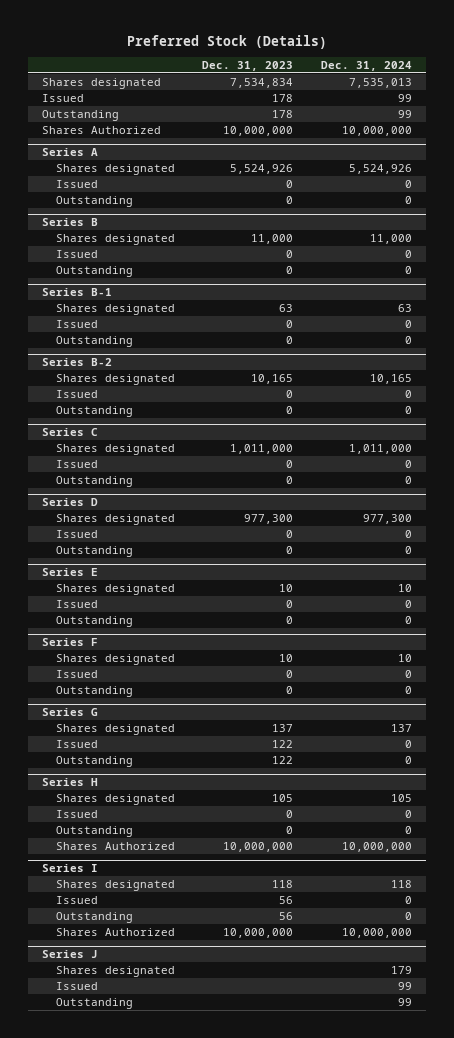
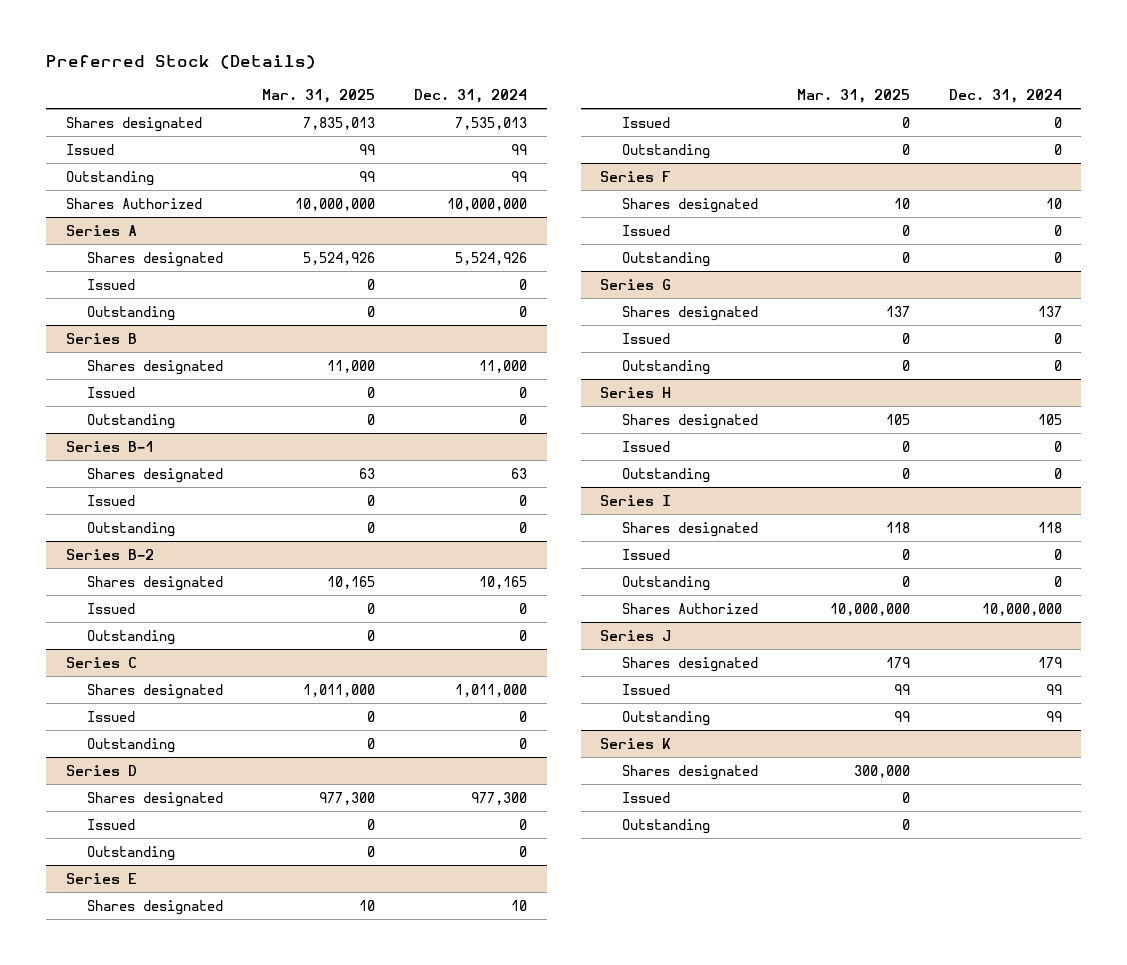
- | Dec. 31, 2023 | Dec. 31, 2024
+ | Mar. 31, 2025 | Dec. 31, 2024
@ Series H
- Shares Authorized | 10,000,000 | 10,000,000
+ Series K
+ Shares designated | 300,000 |
+ Issued | 0 |
+ Outstanding | 0 |

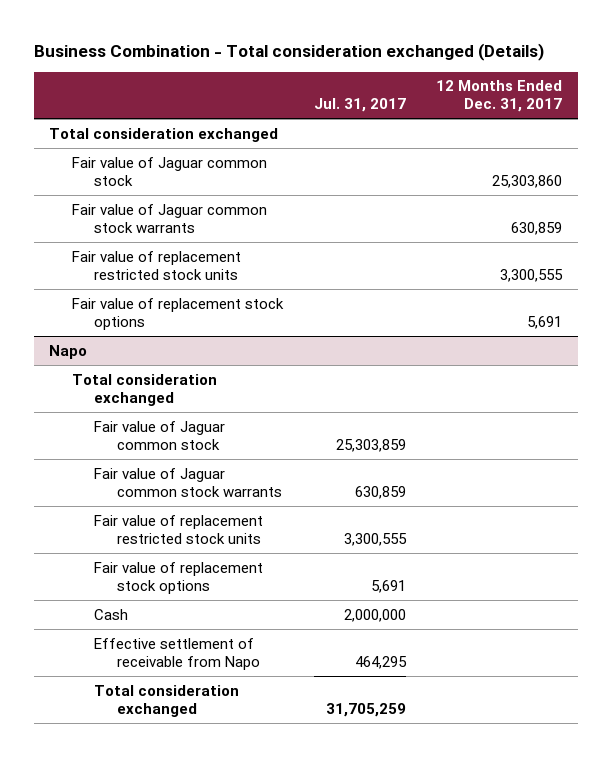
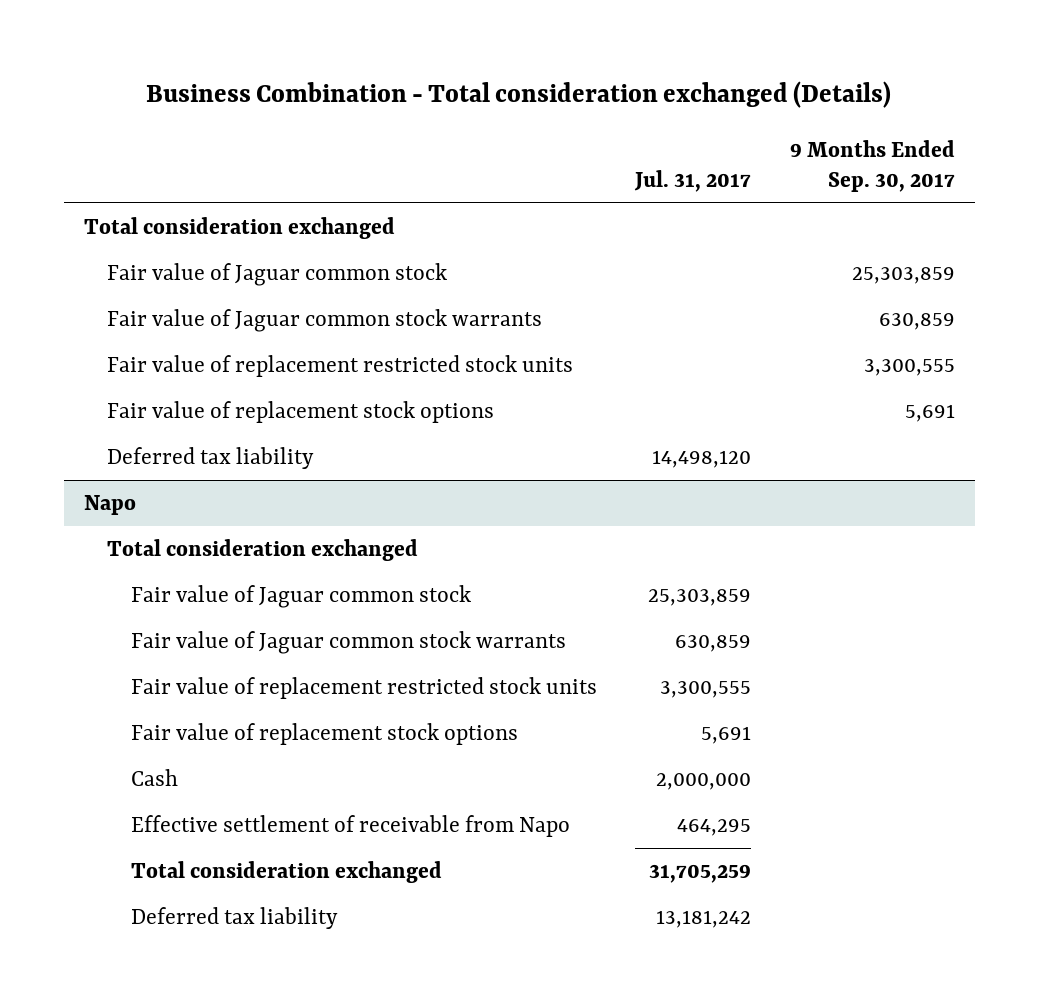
- | Jul. 31, 2017 | 12 Months Ended Dec. 31, 2017
+ | Jul. 31, 2017 | 9 Months Ended Sep. 30, 2017
+ Deferred tax liability | 14,498,120 |
@ Napo
+ Deferred tax liability | 13,181,242 |

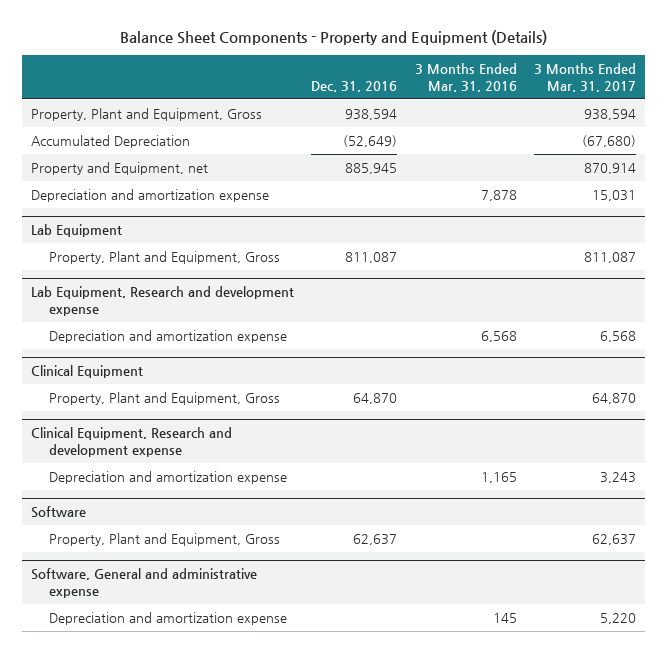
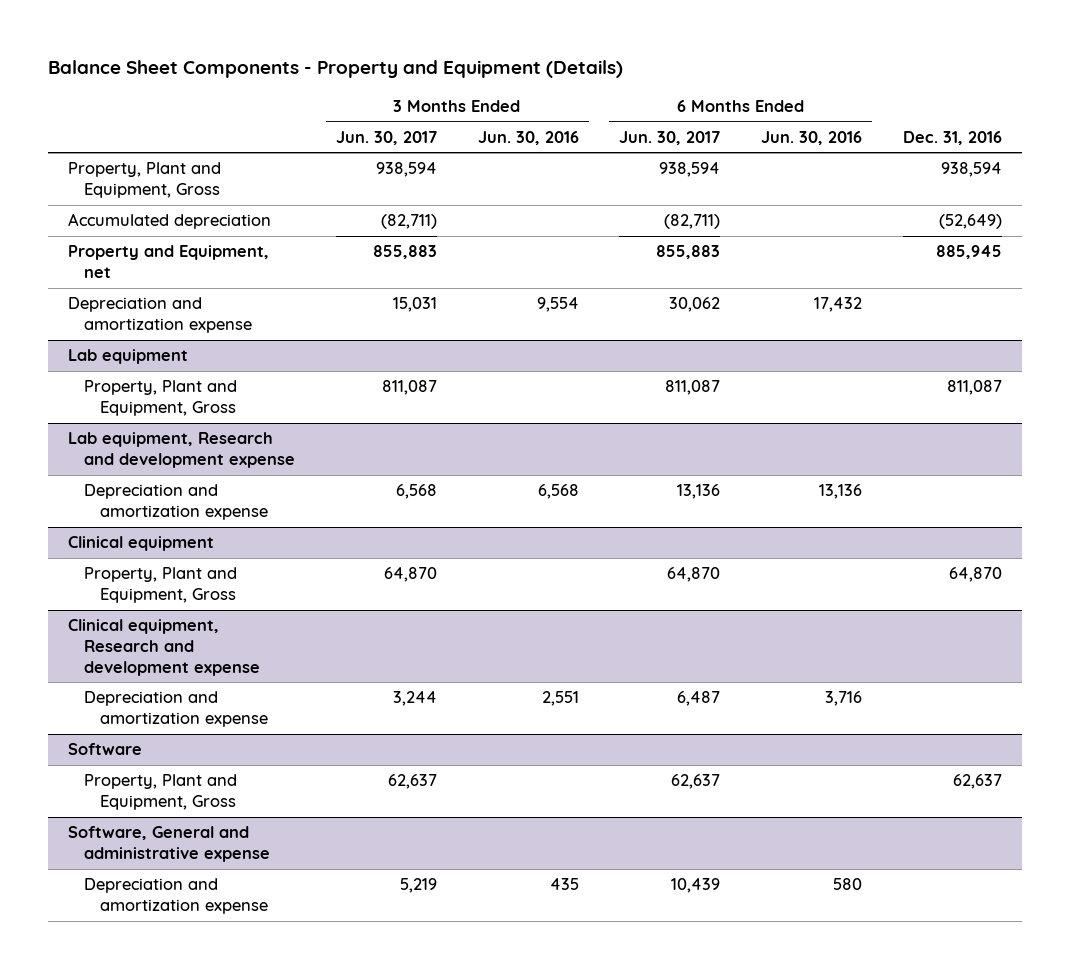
- | Dec. 31, 2016 | 3 Months Ended Mar. 31, 2016 | 3 Months Ended Mar. 31, 2017
+ | 3 Months Ended Jun. 30, 2017 | 3 Months Ended Jun. 30, 2016 | 6 Months Ended Jun. 30, 2017 | 6 Months Ended Jun. 30, 2016 | Dec. 31, 2016
- Accumulated Depreciation | (52,649) | | (67,680)
+ Accumulated depreciation | (82,711) | | (82,711) | | (52,649)
- Lab Equipment
+ Lab equipment
- Lab Equipment, Research and development expense
+ Lab equipment, Research and development expense
- Clinical Equipment
+ Clinical equipment
- Clinical Equipment, Research and development expense
+ Clinical equipment, Research and development expense

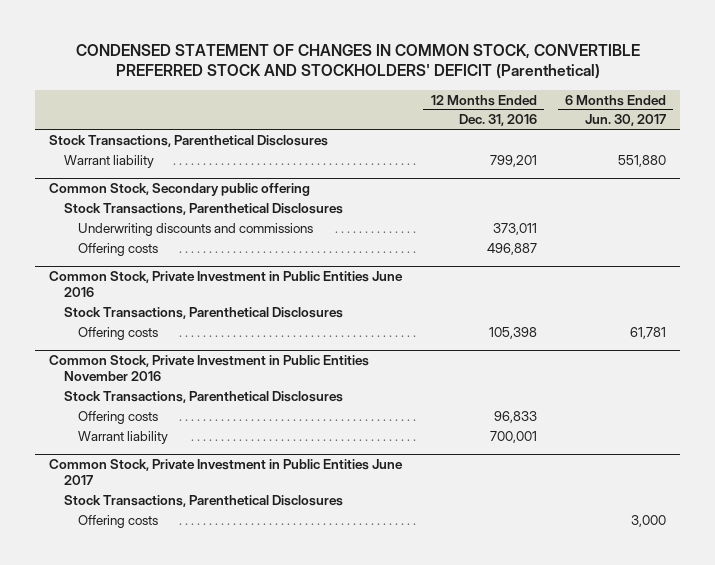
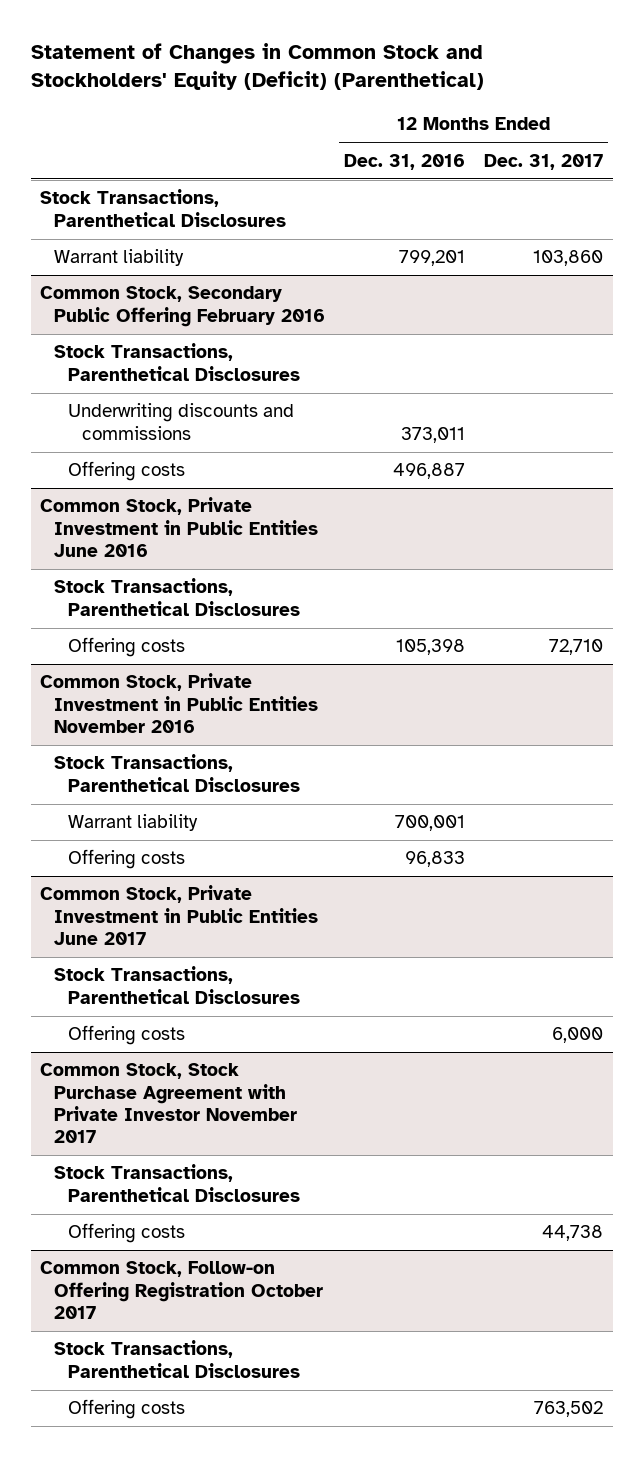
- CONDENSED STATEMENT OF CHANGES IN COMMON STOCK, CONVERTIBLE PREFERRED STOCK AND STOCKHOLDERS' DEFICIT (Parenthetical)
+ Statement of Changes in Common Stock and Stockholders' Equity (Deficit) (Parenthetical)
- | 12 Months Ended Dec. 31, 2016 | 6 Months Ended Jun. 30, 2017
+ | 12 Months Ended Dec. 31, 2016 | 12 Months Ended Dec. 31, 2017
- Common Stock, Secondary public offering
+ Common Stock, Secondary Public Offering February 2016
@ Common Stock, Private Investment in Public Entities November 2016
moved down: Offering costs | 96,833 |
+ Common Stock, Stock Purchase Agreement with Private Investor November 2017
+ Stock Transactions, Parenthetical Disclosures
+ Offering costs | | 44,738
+ Common Stock, Follow-on Offering Registration October 2017
+ Stock Transactions, Parenthetical Disclosures
+ Offering costs | | 763,502

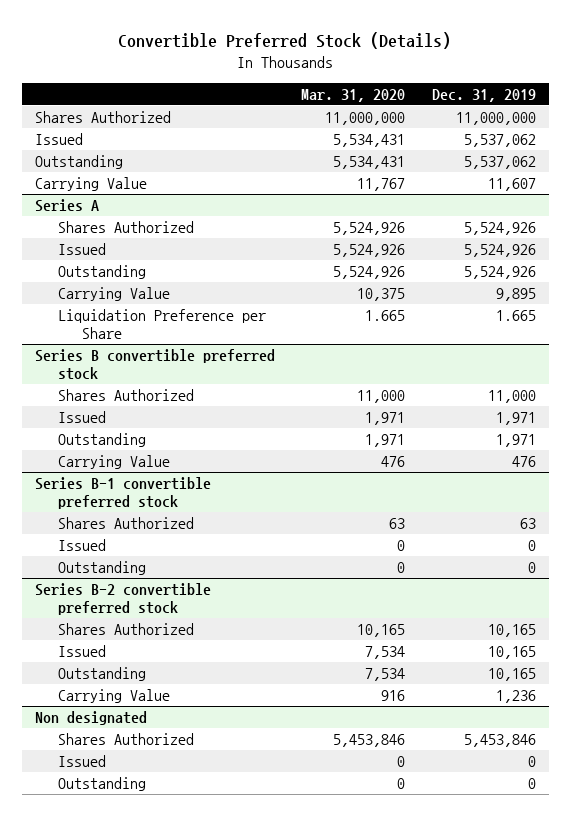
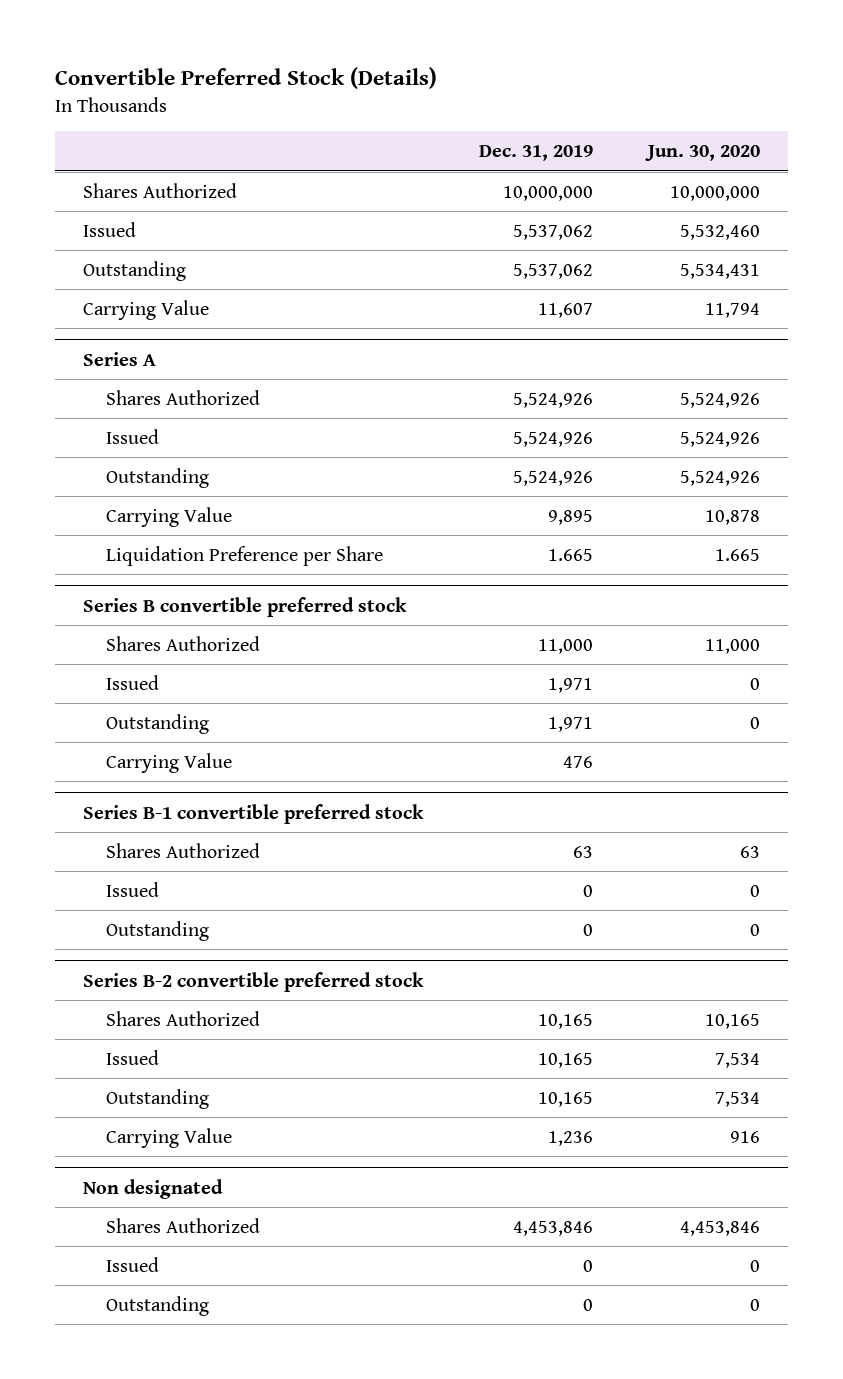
- | Mar. 31, 2020 | Dec. 31, 2019
+ | Dec. 31, 2019 | Jun. 30, 2020
- Shares Authorized | 11,000,000 | 11,000,000
+ Shares Authorized | 10,000,000 | 10,000,000
@ Non designated
- Shares Authorized | 5,453,846 | 5,453,846
+ Shares Authorized | 4,453,846 | 4,453,846

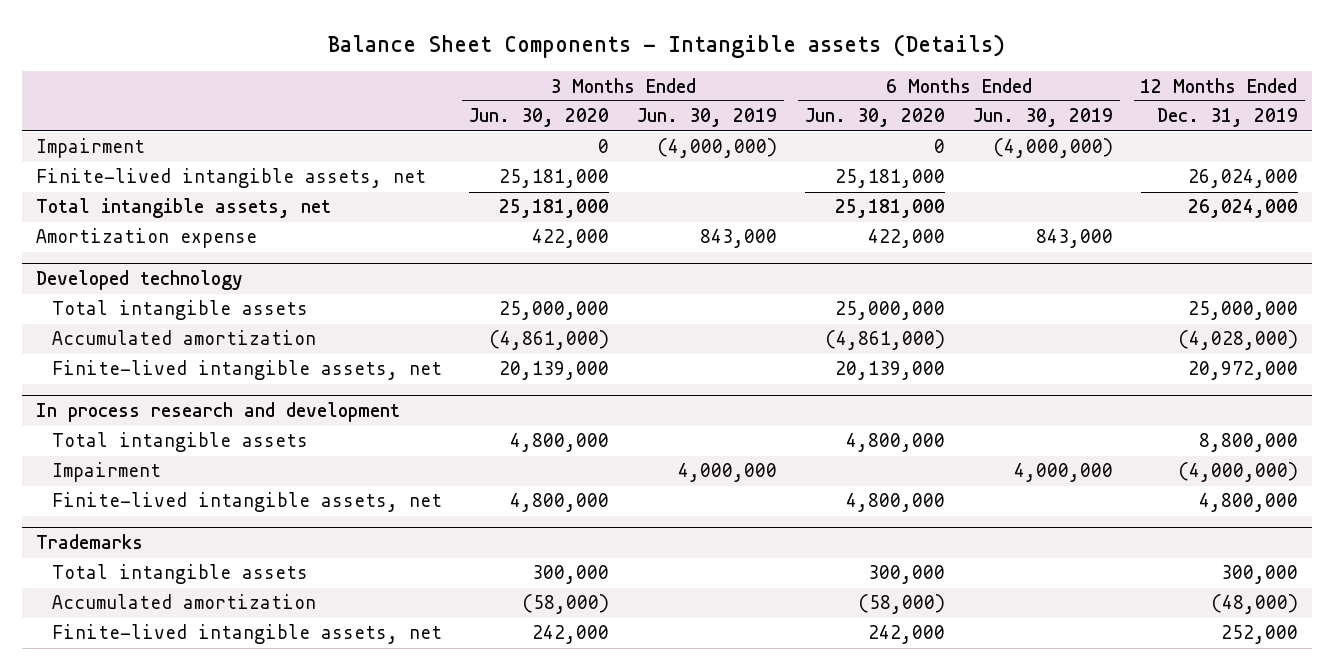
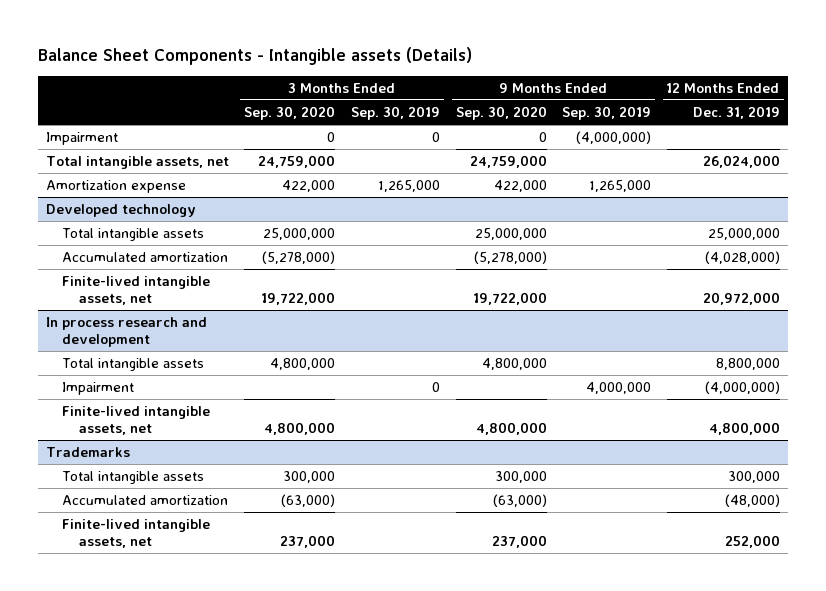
- | 3 Months Ended Jun. 30, 2020 | 3 Months Ended Jun. 30, 2019 | 6 Months Ended Jun. 30, 2020 | 6 Months Ended Jun. 30, 2019 | 12 Months Ended Dec. 31, 2019
+ | 3 Months Ended Sep. 30, 2020 | 3 Months Ended Sep. 30, 2019 | 9 Months Ended Sep. 30, 2020 | 9 Months Ended Sep. 30, 2019 | 12 Months Ended Dec. 31, 2019
- Finite-lived intangible assets, net | 25,181,000 | | 25,181,000 | | 26,024,000

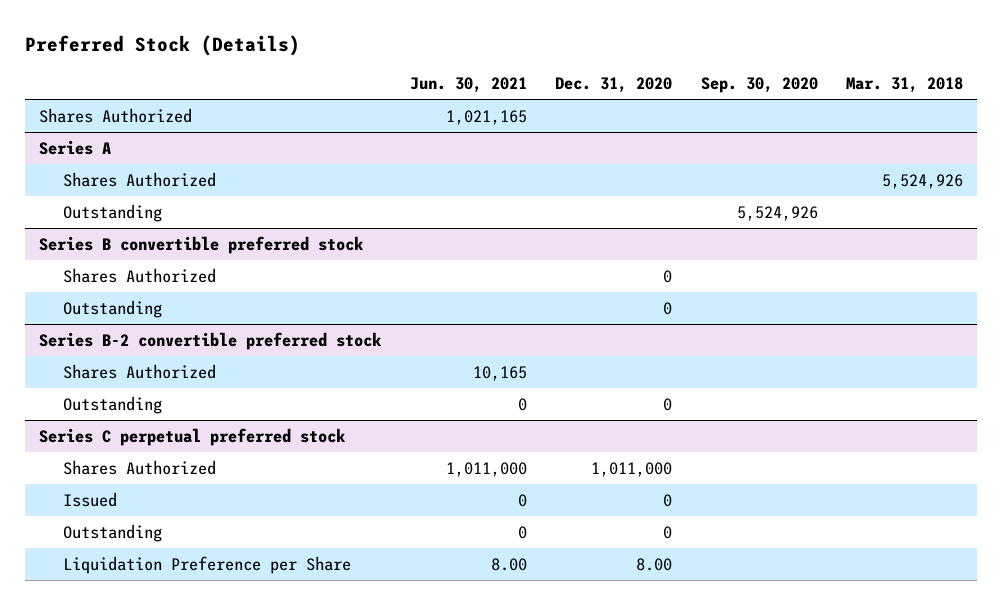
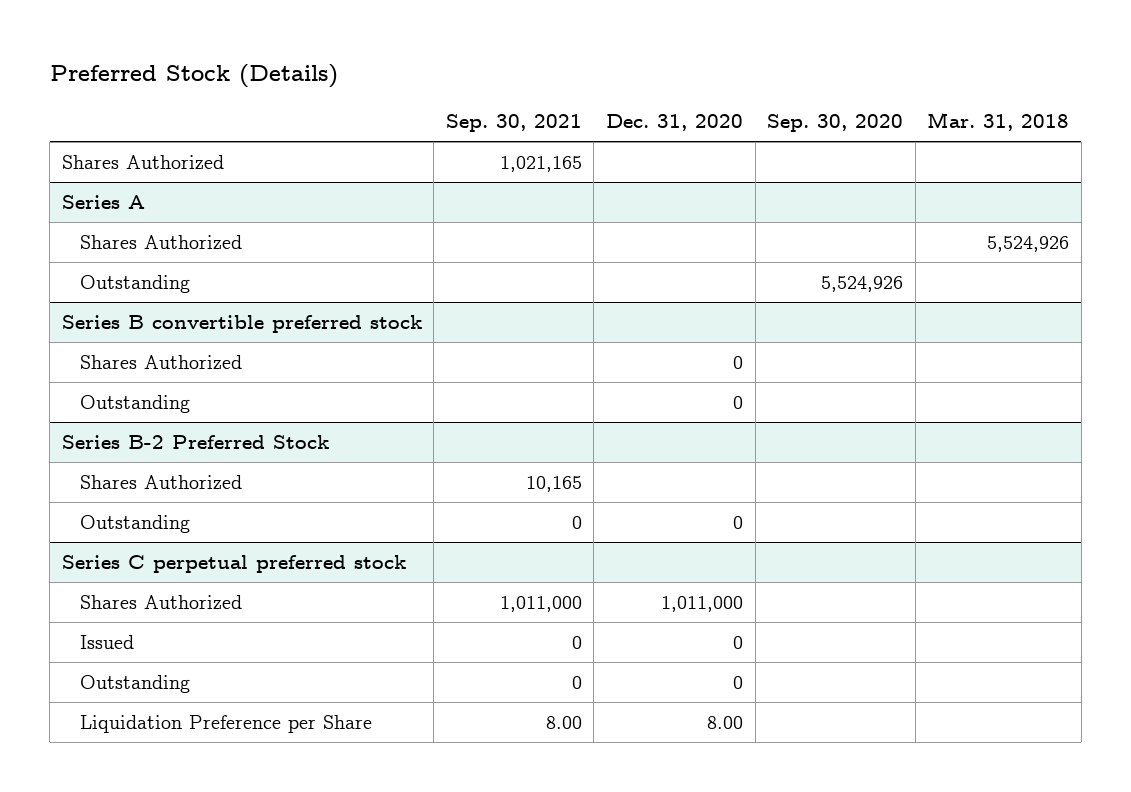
- | Jun. 30, 2021 | Dec. 31, 2020 | Sep. 30, 2020 | Mar. 31, 2018
+ | Sep. 30, 2021 | Dec. 31, 2020 | Sep. 30, 2020 | Mar. 31, 2018
- Series B-2 convertible preferred stock
+ Series B-2 Preferred Stock

